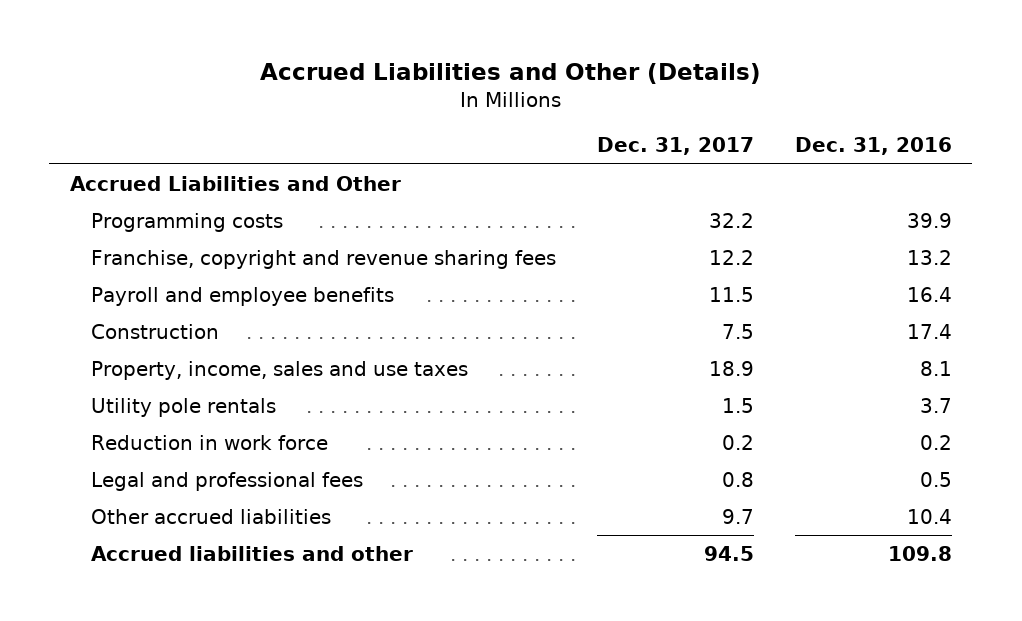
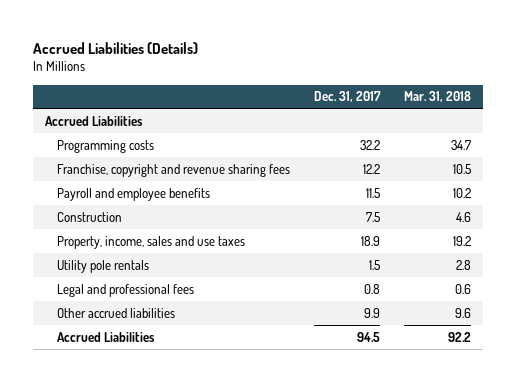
- Accrued Liabilities and Other (Details)
+ Accrued Liabilities (Details)
- | Dec. 31, 2017 | Dec. 31, 2016
+ | Dec. 31, 2017 | Mar. 31, 2018
- Accrued Liabilities and Other
+ Accrued Liabilities
- Reduction in work force | 0.2 | 0.2
- Other accrued liabilities | 9.7 | 10.4
- Accrued liabilities and other | 94.5 | 109.8
+ Other accrued liabilities | 9.9 | 9.6
+ Accrued Liabilities | 94.5 | 92.2

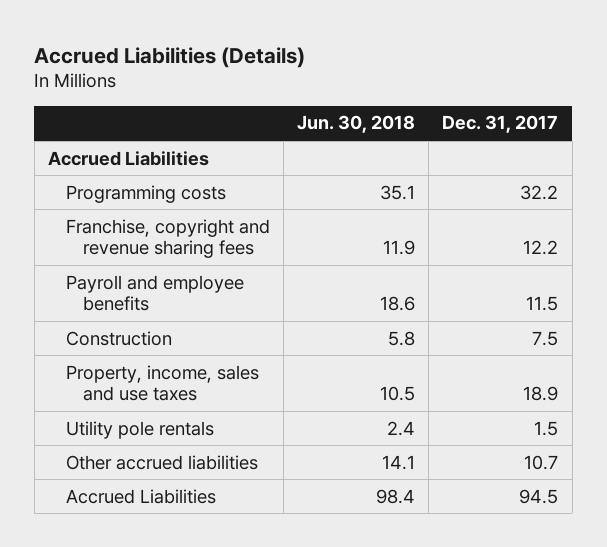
- | Dec. 31, 2017 | Mar. 31, 2018
+ | Jun. 30, 2018 | Dec. 31, 2017
- Legal and professional fees | 0.8 | 0.6
- Other accrued liabilities | 9.9 | 9.6
+ Other accrued liabilities | 14.1 | 10.7

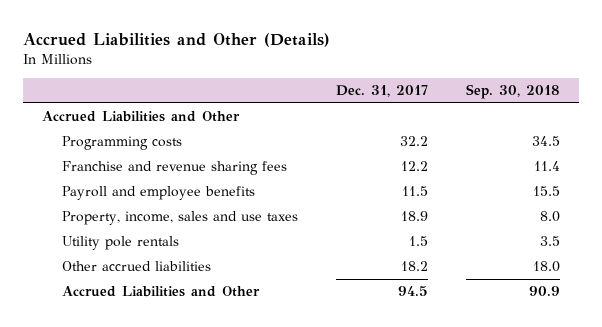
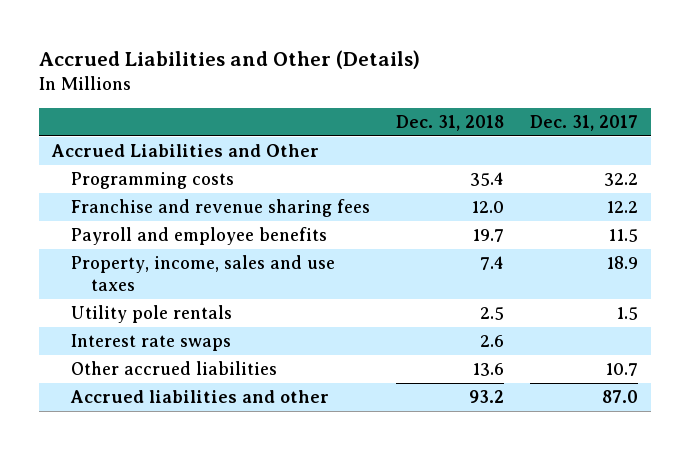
- | Dec. 31, 2017 | Sep. 30, 2018
+ | Dec. 31, 2018 | Dec. 31, 2017
- Other accrued liabilities | 18.2 | 18.0
- Accrued Liabilities and Other | 94.5 | 90.9
+ Interest rate swaps | 2.6 |
+ Other accrued liabilities | 13.6 | 10.7
+ Accrued liabilities and other | 93.2 | 87.0

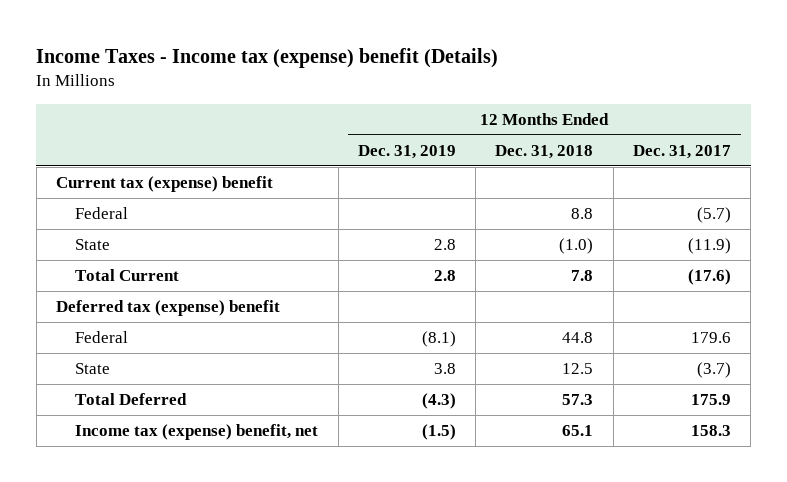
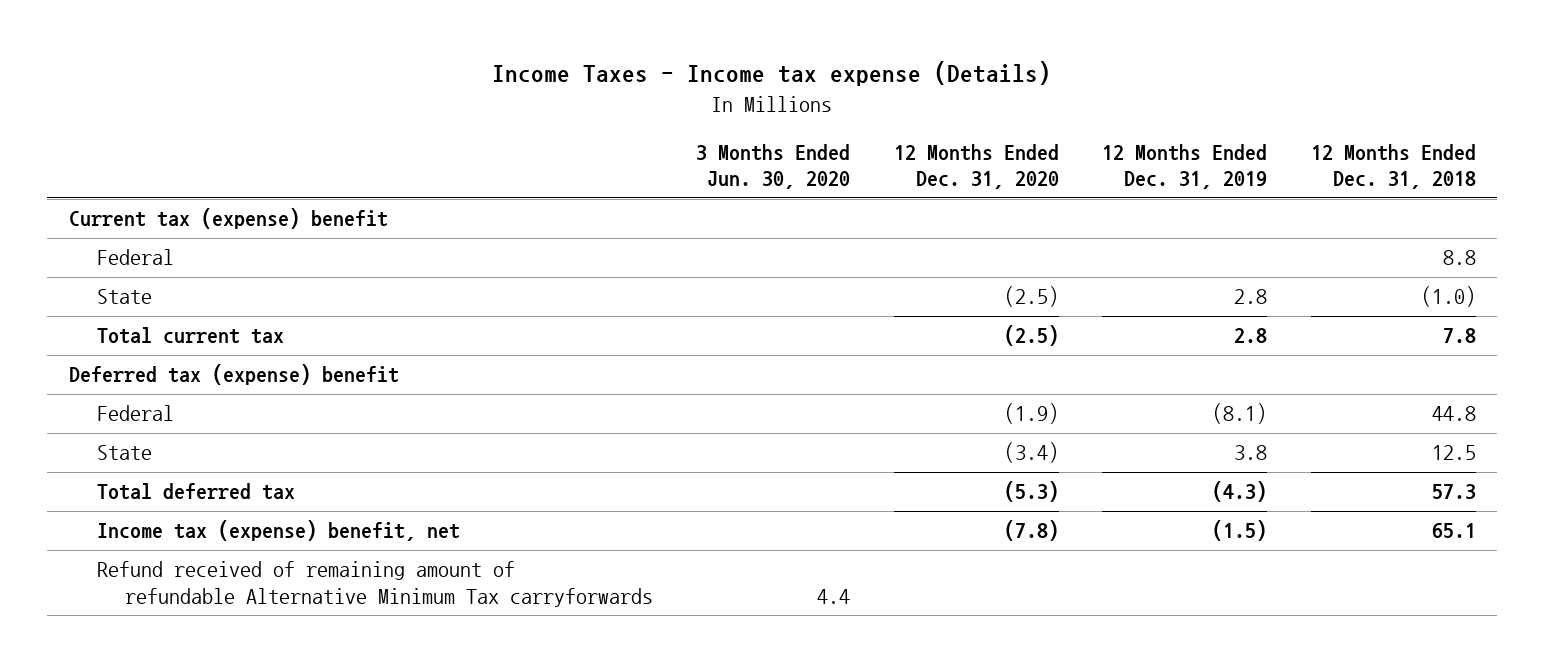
- Income Taxes - Income tax (expense) benefit (Details)
+ Income Taxes - Income tax expense (Details)
- | 12 Months Ended Dec. 31, 2019 | 12 Months Ended Dec. 31, 2018 | 12 Months Ended Dec. 31, 2017
+ | 3 Months Ended Jun. 30, 2020 | 12 Months Ended Dec. 31, 2020 | 12 Months Ended Dec. 31, 2019 | 12 Months Ended Dec. 31, 2018
- Total Current | 2.8 | 7.8 | (17.6)
+ Total current tax | | (2.5) | 2.8 | 7.8
- Total Deferred | (4.3) | 57.3 | 175.9
+ Total deferred tax | | (5.3) | (4.3) | 57.3
+ Refund received of remaining amount of refundable Alternative Minimum Tax carryforwards | 4.4 | | |

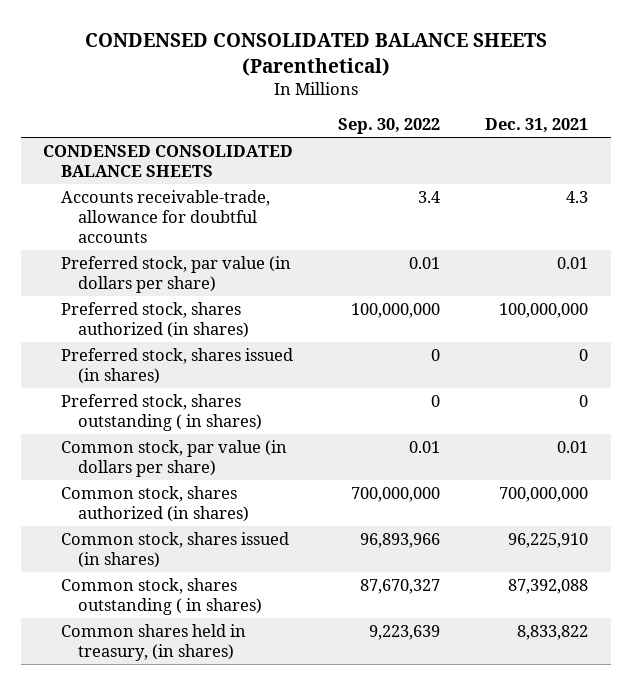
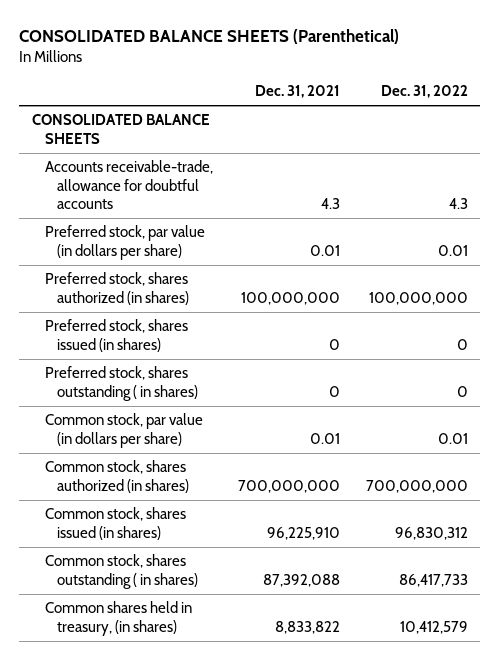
- CONDENSED CONSOLIDATED BALANCE SHEETS (Parenthetical)
+ CONSOLIDATED BALANCE SHEETS (Parenthetical)
- | Sep. 30, 2022 | Dec. 31, 2021
+ | Dec. 31, 2021 | Dec. 31, 2022
- CONDENSED CONSOLIDATED BALANCE SHEETS
+ CONSOLIDATED BALANCE SHEETS

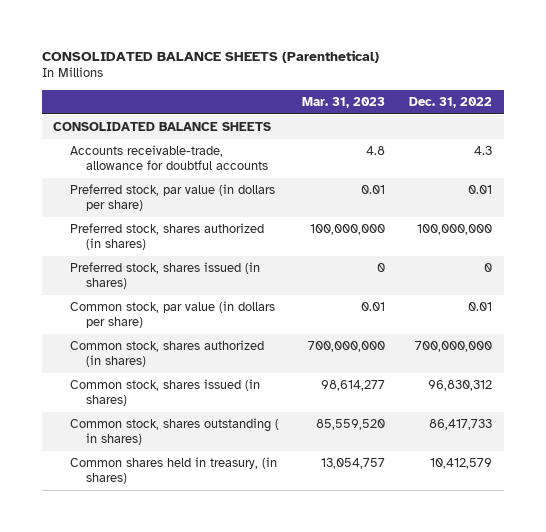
- | Dec. 31, 2021 | Dec. 31, 2022
+ | Mar. 31, 2023 | Dec. 31, 2022
- Preferred stock, shares outstanding ( in shares) | 0 | 0

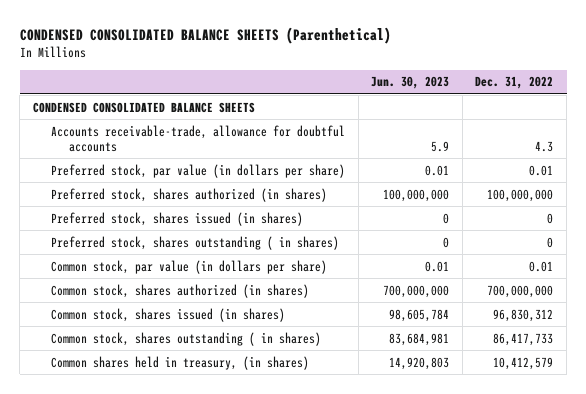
- CONSOLIDATED BALANCE SHEETS (Parenthetical)
+ CONDENSED CONSOLIDATED BALANCE SHEETS (Parenthetical)
- | Mar. 31, 2023 | Dec. 31, 2022
+ | Jun. 30, 2023 | Dec. 31, 2022
- CONSOLIDATED BALANCE SHEETS
+ CONDENSED CONSOLIDATED BALANCE SHEETS
+ Preferred stock, shares outstanding ( in shares) | 0 | 0

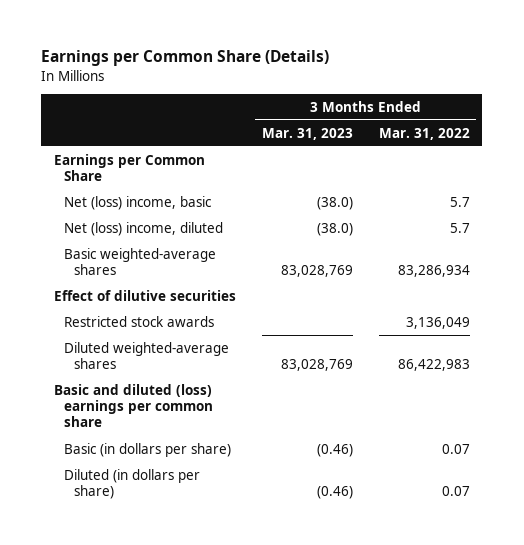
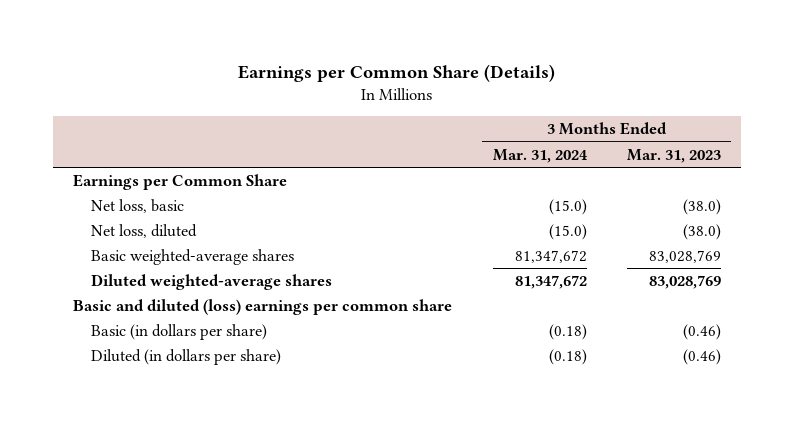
- | 3 Months Ended Mar. 31, 2023 | 3 Months Ended Mar. 31, 2022
+ | 3 Months Ended Mar. 31, 2024 | 3 Months Ended Mar. 31, 2023
- Net (loss) income, basic | (38.0) | 5.7
- Net (loss) income, diluted | (38.0) | 5.7
+ Net loss, basic | (15.0) | (38.0)
+ Net loss, diluted | (15.0) | (38.0)
- Effect of dilutive securities
- Restricted stock awards | | 3,136,049

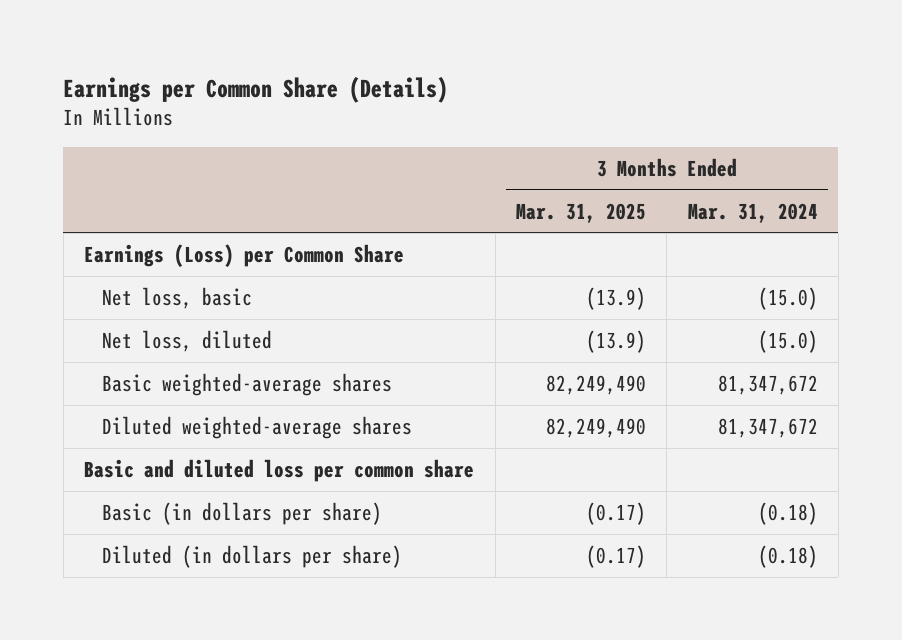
- | 3 Months Ended Mar. 31, 2024 | 3 Months Ended Mar. 31, 2023
+ | 3 Months Ended Mar. 31, 2025 | 3 Months Ended Mar. 31, 2024
- Earnings per Common Share
+ Earnings (Loss) per Common Share
- Basic and diluted (loss) earnings per common share
+ Basic and diluted loss per common share

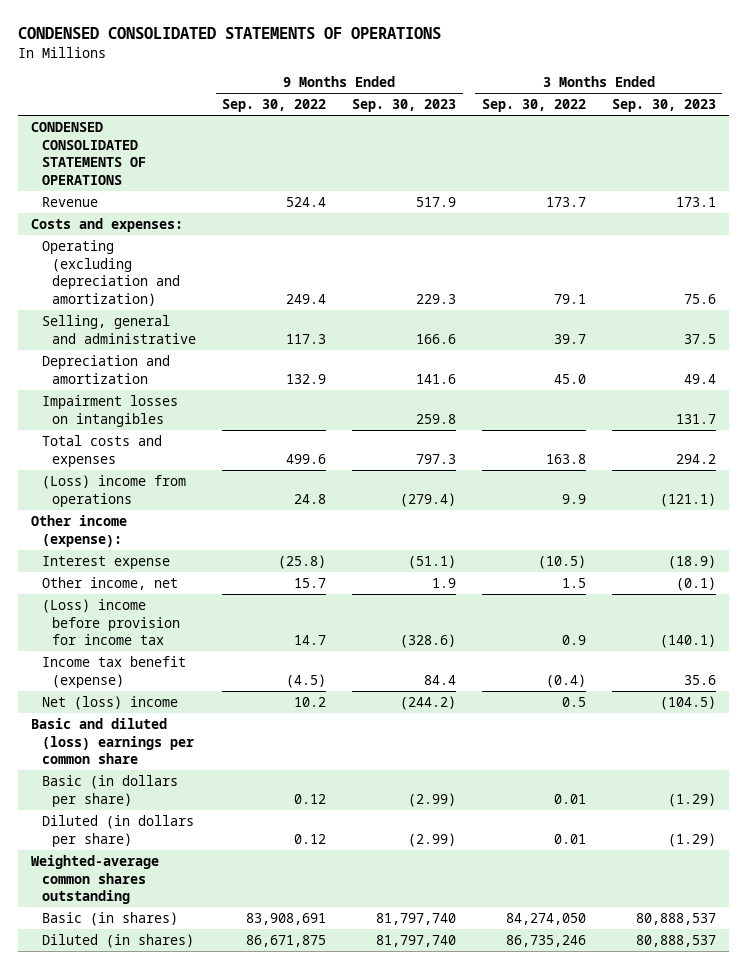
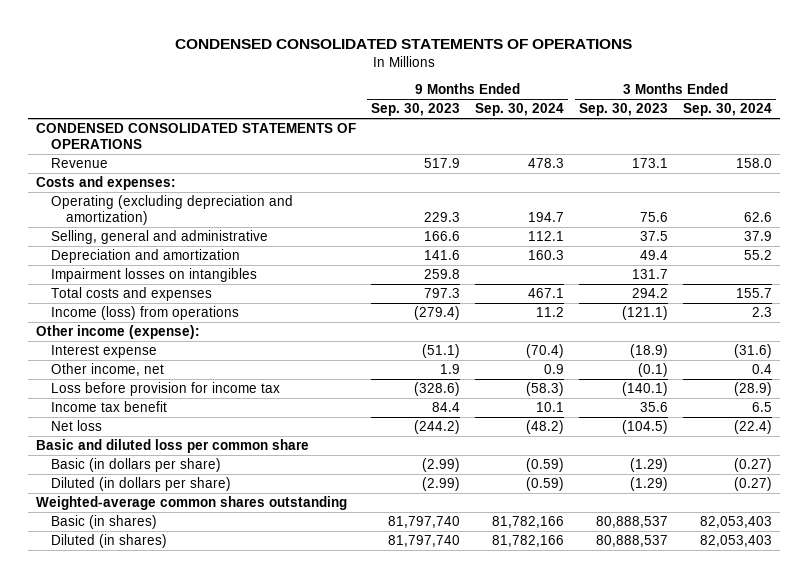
- | 9 Months Ended Sep. 30, 2022 | 9 Months Ended Sep. 30, 2023 | 3 Months Ended Sep. 30, 2022 | 3 Months Ended Sep. 30, 2023
+ | 9 Months Ended Sep. 30, 2023 | 9 Months Ended Sep. 30, 2024 | 3 Months Ended Sep. 30, 2023 | 3 Months Ended Sep. 30, 2024
- (Loss) income from operations | 24.8 | (279.4) | 9.9 | (121.1)
+ Income (loss) from operations | (279.4) | 11.2 | (121.1) | 2.3
- (Loss) income before provision for income tax | 14.7 | (328.6) | 0.9 | (140.1)
- Income tax benefit (expense) | (4.5) | 84.4 | (0.4) | 35.6
- Net (loss) income | 10.2 | (244.2) | 0.5 | (104.5)
- Basic and diluted (loss) earnings per common share
+ Loss before provision for income tax | (328.6) | (58.3) | (140.1) | (28.9)
+ Income tax benefit | 84.4 | 10.1 | 35.6 | 6.5
+ Net loss | (244.2) | (48.2) | (104.5) | (22.4)
+ Basic and diluted loss per common share

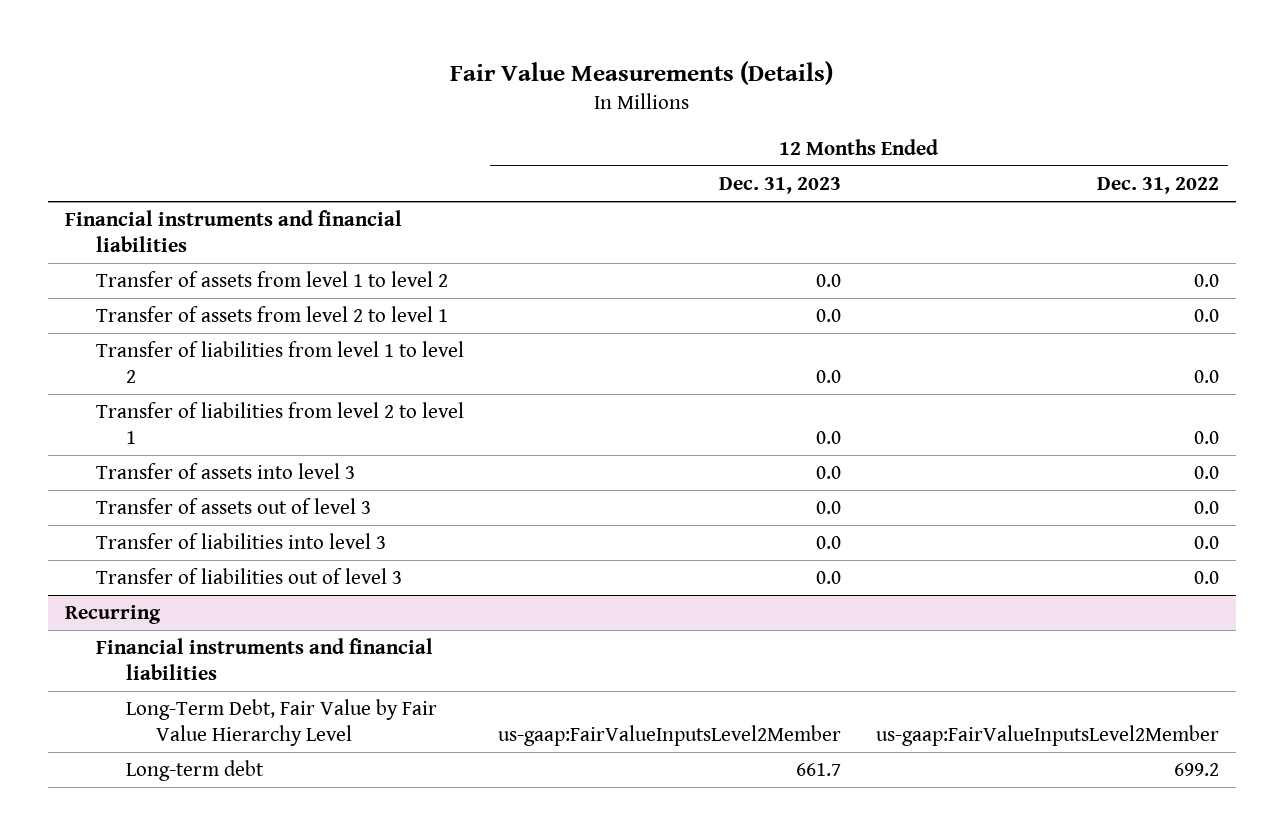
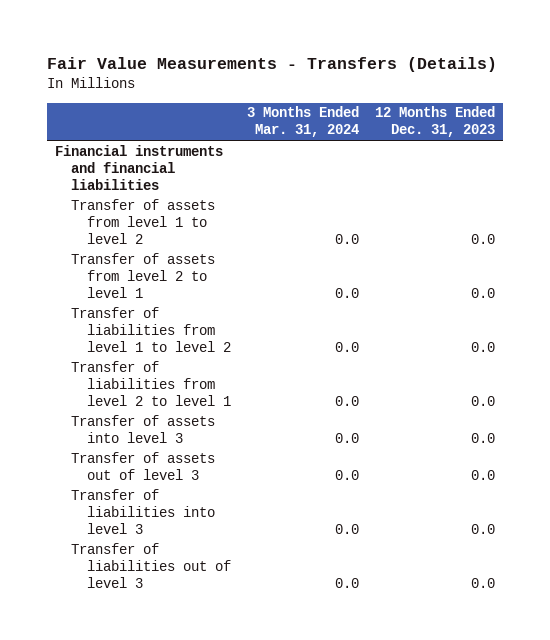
- Fair Value Measurements (Details)
+ Fair Value Measurements - Transfers (Details)
- | 12 Months Ended Dec. 31, 2023 | 12 Months Ended Dec. 31, 2022
+ | 3 Months Ended Mar. 31, 2024 | 12 Months Ended Dec. 31, 2023
- Recurring
- Financial instruments and financial liabilities
- Long-Term Debt, Fair Value by Fair Value Hierarchy Level | us-gaap:FairValueInputsLevel2Member | us-gaap:FairValueInputsLevel2Member
- Long-term debt | 661.7 | 699.2

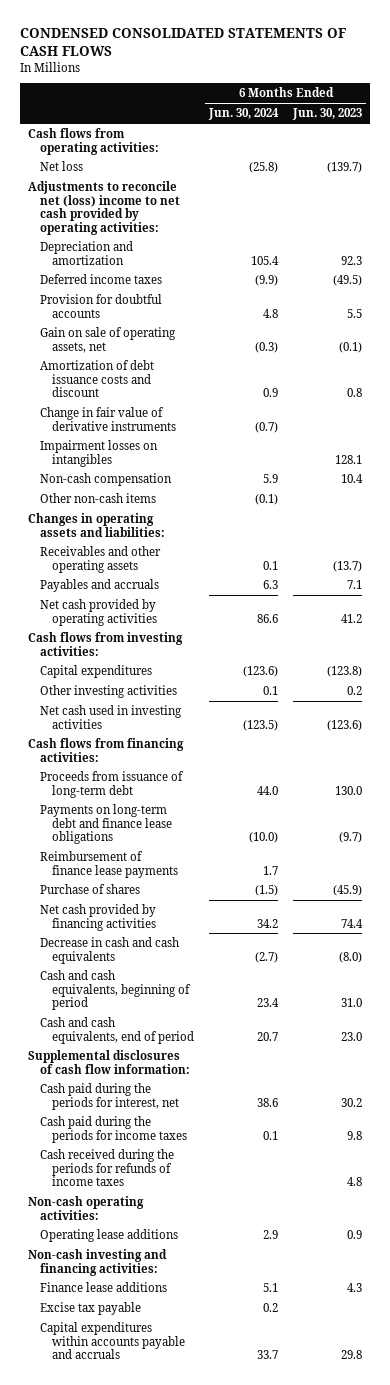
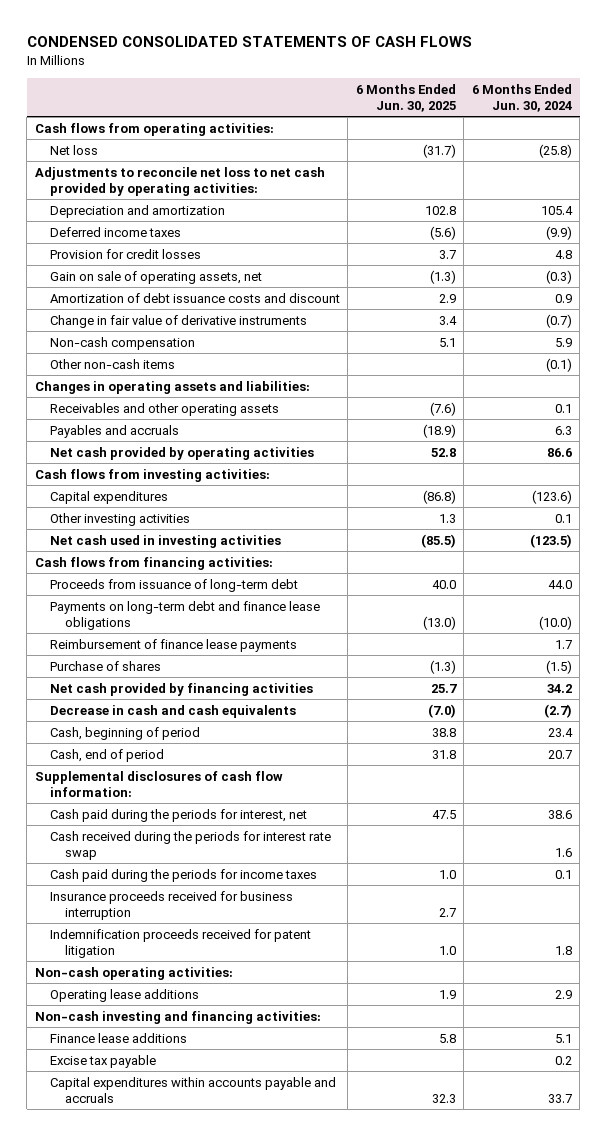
- | 6 Months Ended Jun. 30, 2024 | 6 Months Ended Jun. 30, 2023
+ | 6 Months Ended Jun. 30, 2025 | 6 Months Ended Jun. 30, 2024
- Adjustments to reconcile net (loss) income to net cash provided by operating activities:
+ Adjustments to reconcile net loss to net cash provided by operating activities:
- Provision for doubtful accounts | 4.8 | 5.5
+ Provision for credit losses | 3.7 | 4.8
- Impairment losses on intangibles | | 128.1
- Cash and cash equivalents, beginning of period | 23.4 | 31.0
- Cash and cash equivalents, end of period | 20.7 | 23.0
+ Cash, beginning of period | 38.8 | 23.4
+ Cash, end of period | 31.8 | 20.7
+ Cash received during the periods for interest rate swap | | 1.6
- Cash received during the periods for refunds of income taxes | | 4.8
+ Insurance proceeds received for business interruption | 2.7 |
+ Indemnification proceeds received for patent litigation | 1.0 | 1.8

